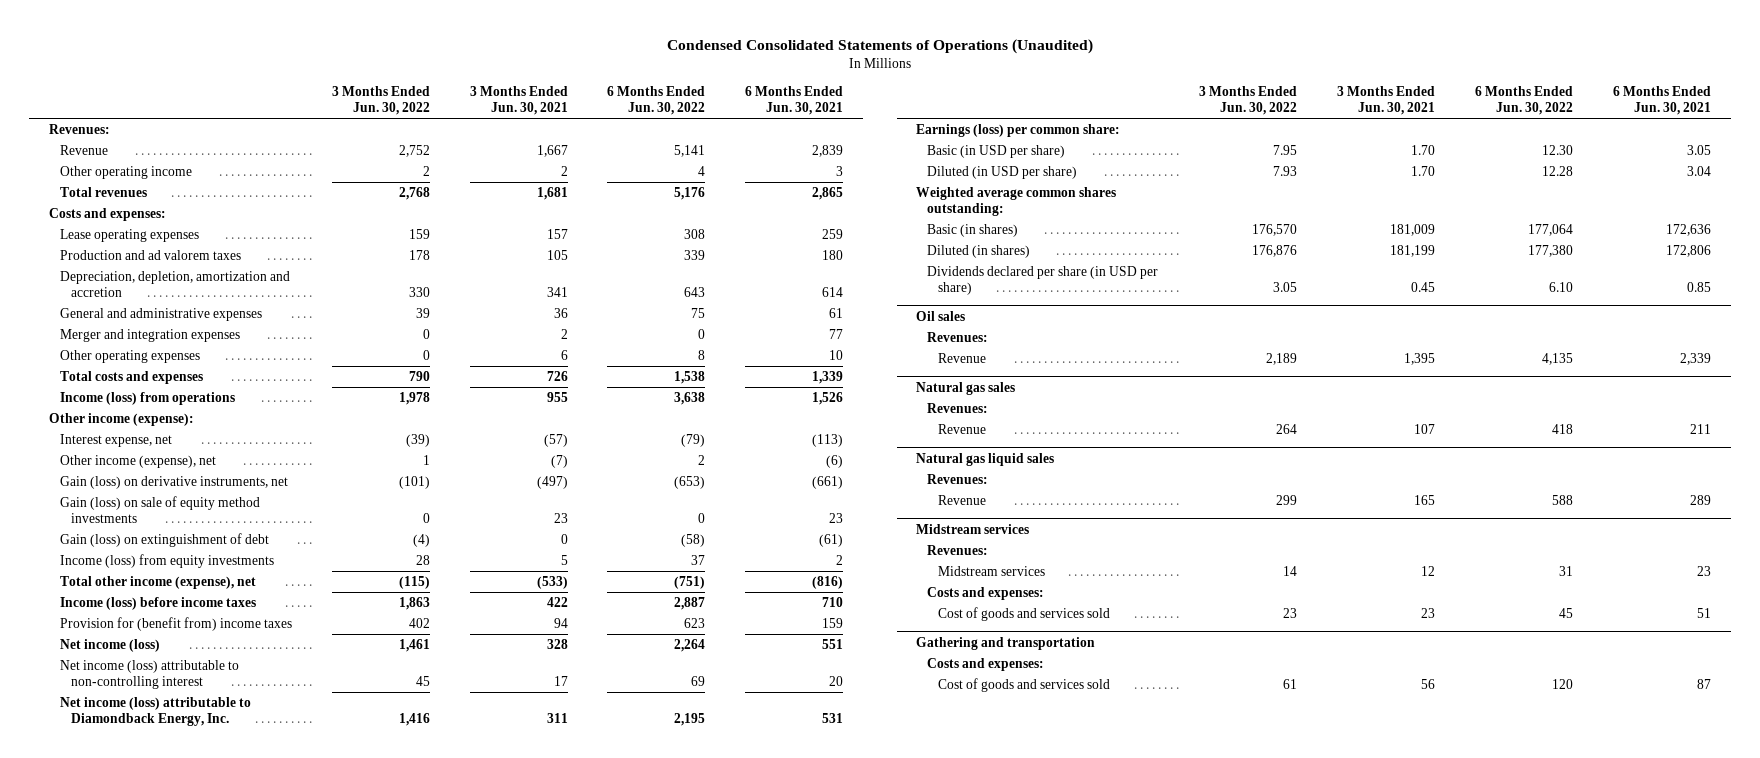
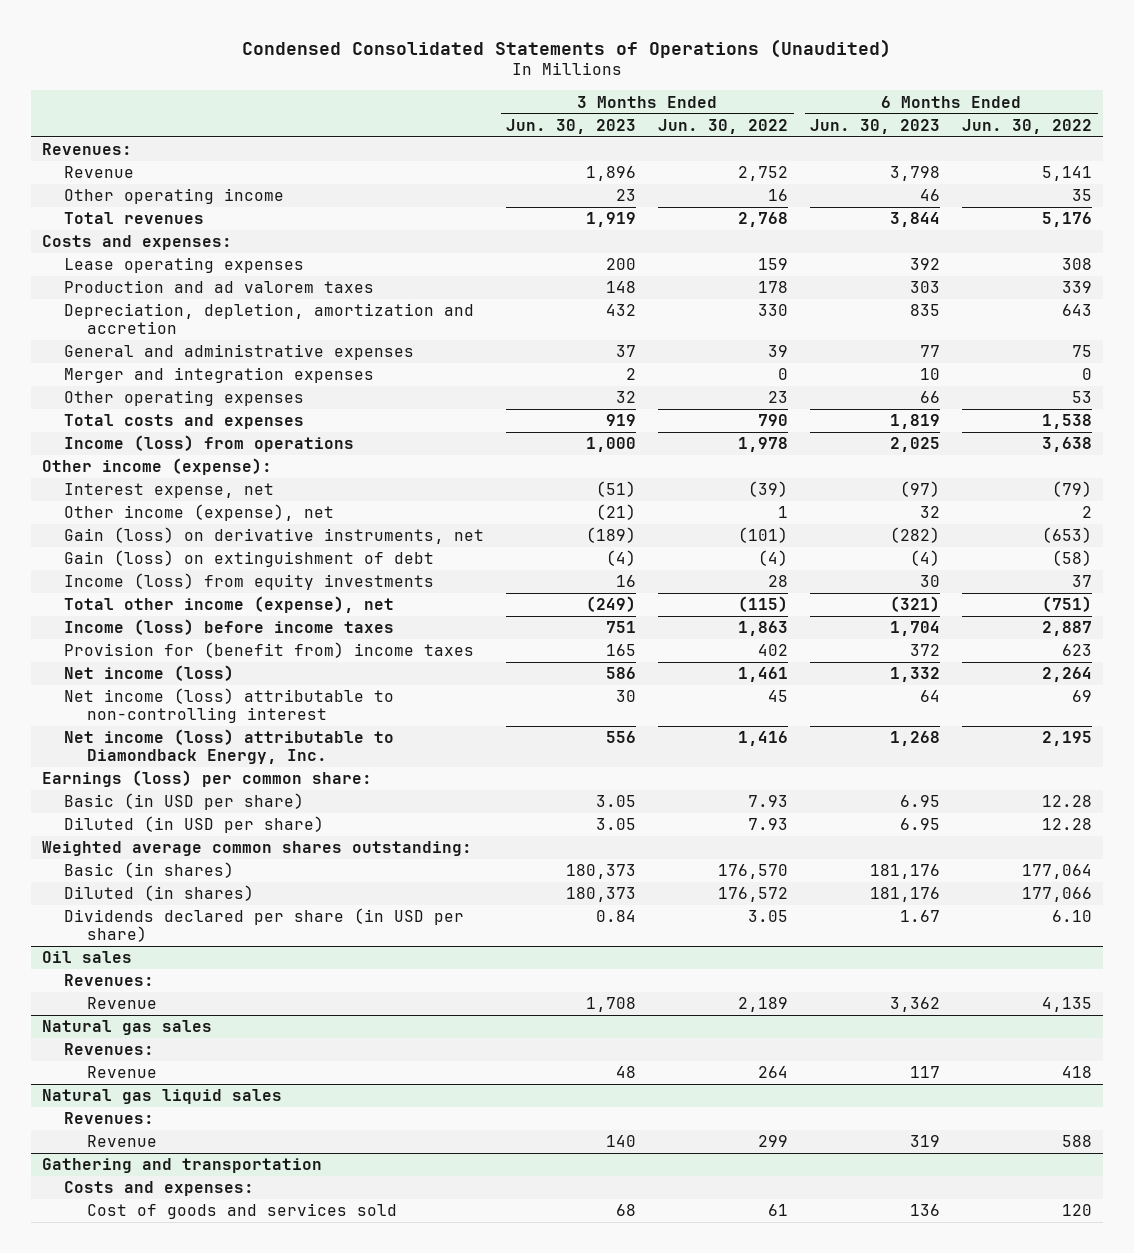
- | 3 Months Ended Jun. 30, 2022 | 3 Months Ended Jun. 30, 2021 | 6 Months Ended Jun. 30, 2022 | 6 Months Ended Jun. 30, 2021
+ | 3 Months Ended Jun. 30, 2023 | 3 Months Ended Jun. 30, 2022 | 6 Months Ended Jun. 30, 2023 | 6 Months Ended Jun. 30, 2022
- Other operating income | 2 | 2 | 4 | 3
+ Other operating income | 23 | 16 | 46 | 35
- Other operating expenses | 0 | 6 | 8 | 10
+ Other operating expenses | 32 | 23 | 66 | 53
- Gain (loss) on sale of equity method investments | 0 | 23 | 0 | 23
- Basic (in USD per share) | 7.95 | 1.70 | 12.30 | 3.05
+ Basic (in USD per share) | 3.05 | 7.93 | 6.95 | 12.28
- Diluted (in shares) | 176,876 | 181,199 | 177,380 | 172,806
+ Diluted (in shares) | 180,373 | 176,572 | 181,176 | 177,066
- Midstream services
- Revenues:
- Midstream services | 14 | 12 | 31 | 23
- Costs and expenses:
- Cost of goods and services sold | 23 | 23 | 45 | 51

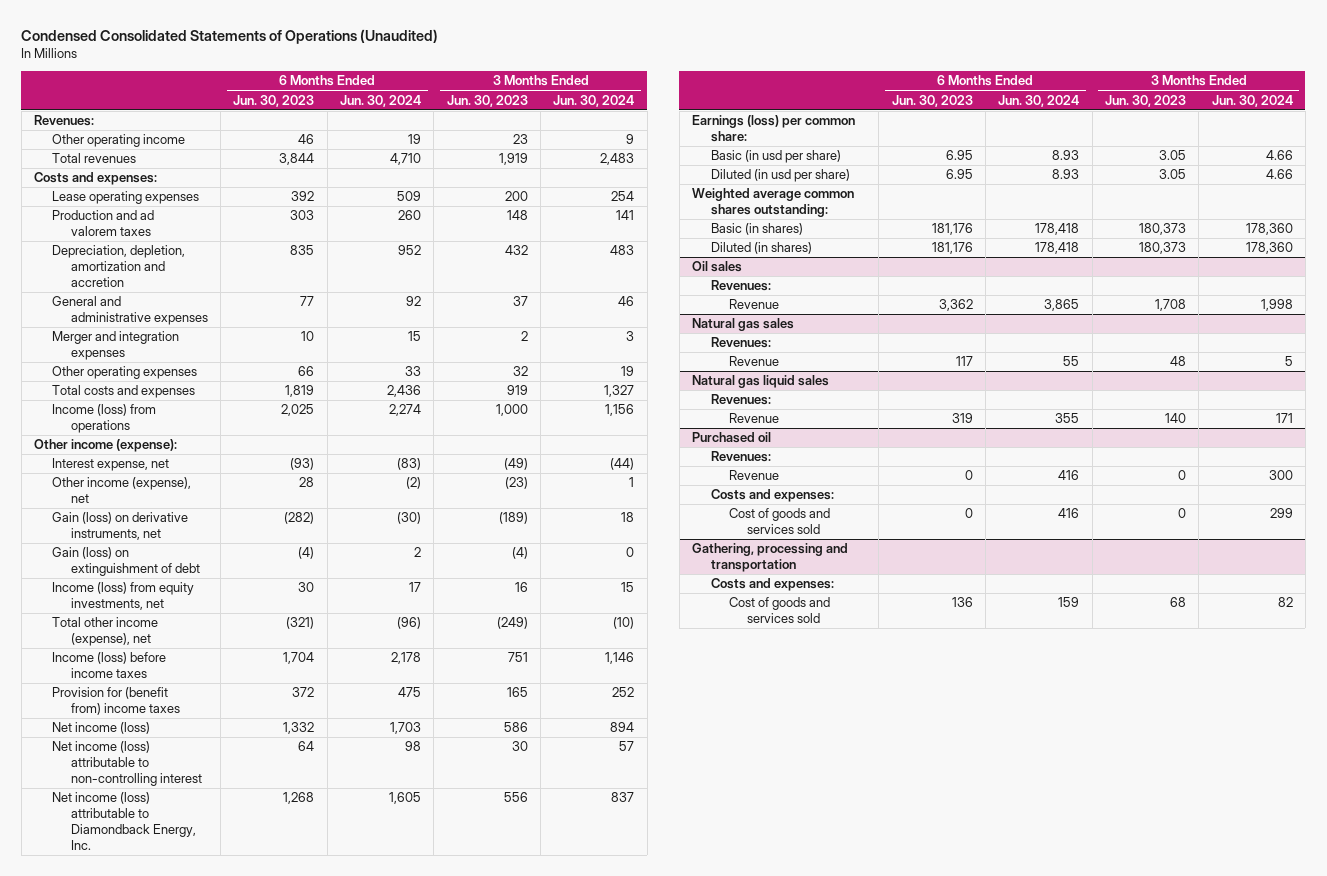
- | 3 Months Ended Jun. 30, 2023 | 3 Months Ended Jun. 30, 2022 | 6 Months Ended Jun. 30, 2023 | 6 Months Ended Jun. 30, 2022
+ | 6 Months Ended Jun. 30, 2023 | 6 Months Ended Jun. 30, 2024 | 3 Months Ended Jun. 30, 2023 | 3 Months Ended Jun. 30, 2024
- Revenue | 1,896 | 2,752 | 3,798 | 5,141
- Interest expense, net | (51) | (39) | (97) | (79)
- Other income (expense), net | (21) | 1 | 32 | 2
+ Interest expense, net | (93) | (83) | (49) | (44)
+ Other income (expense), net | 28 | (2) | (23) | 1
- Income (loss) from equity investments | 16 | 28 | 30 | 37
+ Income (loss) from equity investments, net | 30 | 17 | 16 | 15
- Basic (in USD per share) | 3.05 | 7.93 | 6.95 | 12.28
- Diluted (in USD per share) | 3.05 | 7.93 | 6.95 | 12.28
+ Basic (in usd per share) | 6.95 | 8.93 | 3.05 | 4.66
+ Diluted (in usd per share) | 6.95 | 8.93 | 3.05 | 4.66
- Dividends declared per share (in USD per share) | 0.84 | 3.05 | 1.67 | 6.10
- Gathering and transportation
+ Purchased oil
+ Revenues:
+ Revenue | 0 | 416 | 0 | 300
+ Cost of goods and services sold | 0 | 416 | 0 | 299
+ Gathering, processing and transportation
+ Costs and expenses:

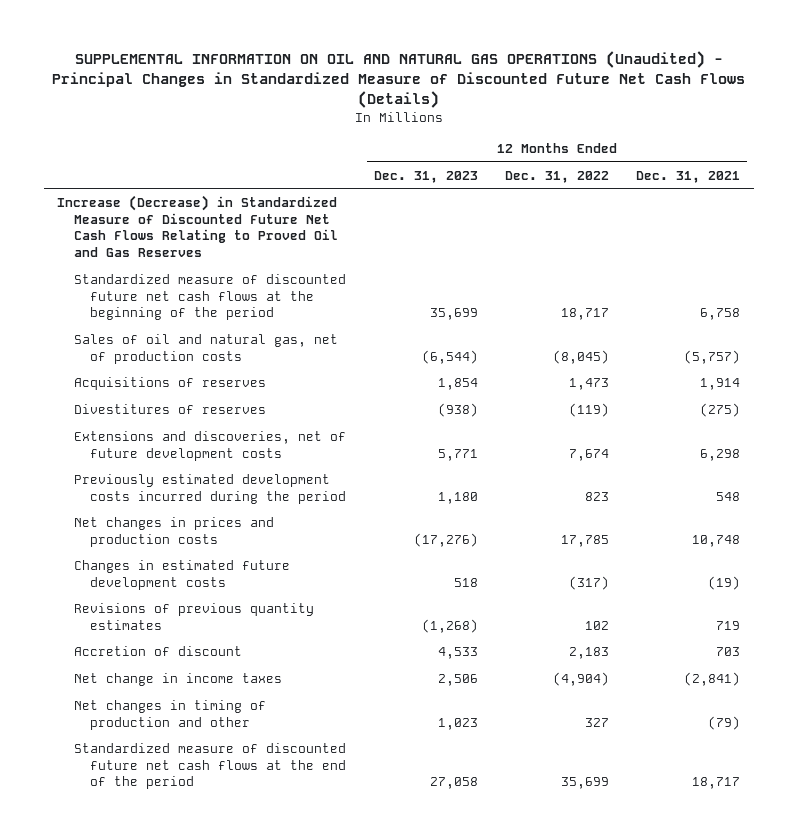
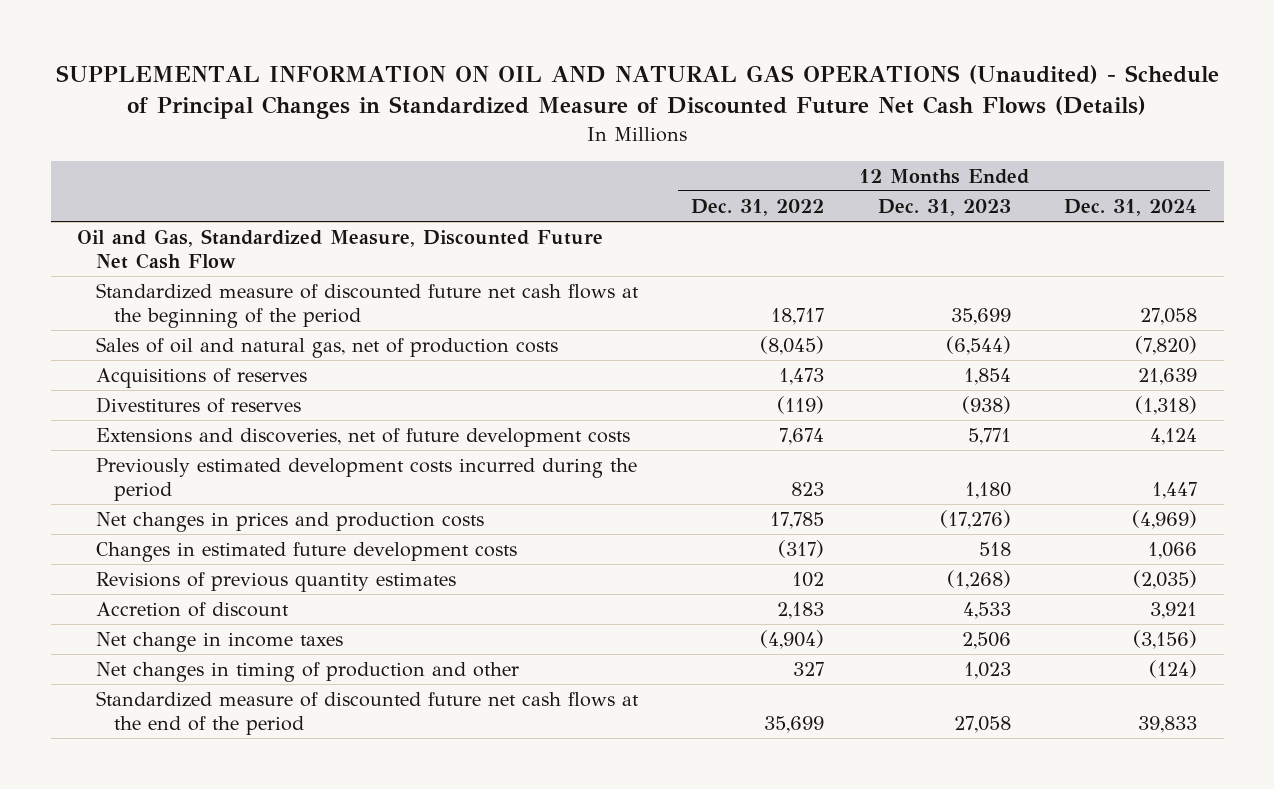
- SUPPLEMENTAL INFORMATION ON OIL AND NATURAL GAS OPERATIONS (Unaudited) - Principal Changes in Standardized Measure of Discounted Future Net Cash Flows (Details)
+ SUPPLEMENTAL INFORMATION ON OIL AND NATURAL GAS OPERATIONS (Unaudited) - Schedule of Principal Changes in Standardized Measure of Discounted Future Net Cash Flows (Details)
- | 12 Months Ended Dec. 31, 2023 | 12 Months Ended Dec. 31, 2022 | 12 Months Ended Dec. 31, 2021
+ | 12 Months Ended Dec. 31, 2022 | 12 Months Ended Dec. 31, 2023 | 12 Months Ended Dec. 31, 2024
- Increase (Decrease) in Standardized Measure of Discounted Future Net Cash Flows Relating to Proved Oil and Gas Reserves
+ Oil and Gas, Standardized Measure, Discounted Future Net Cash Flow

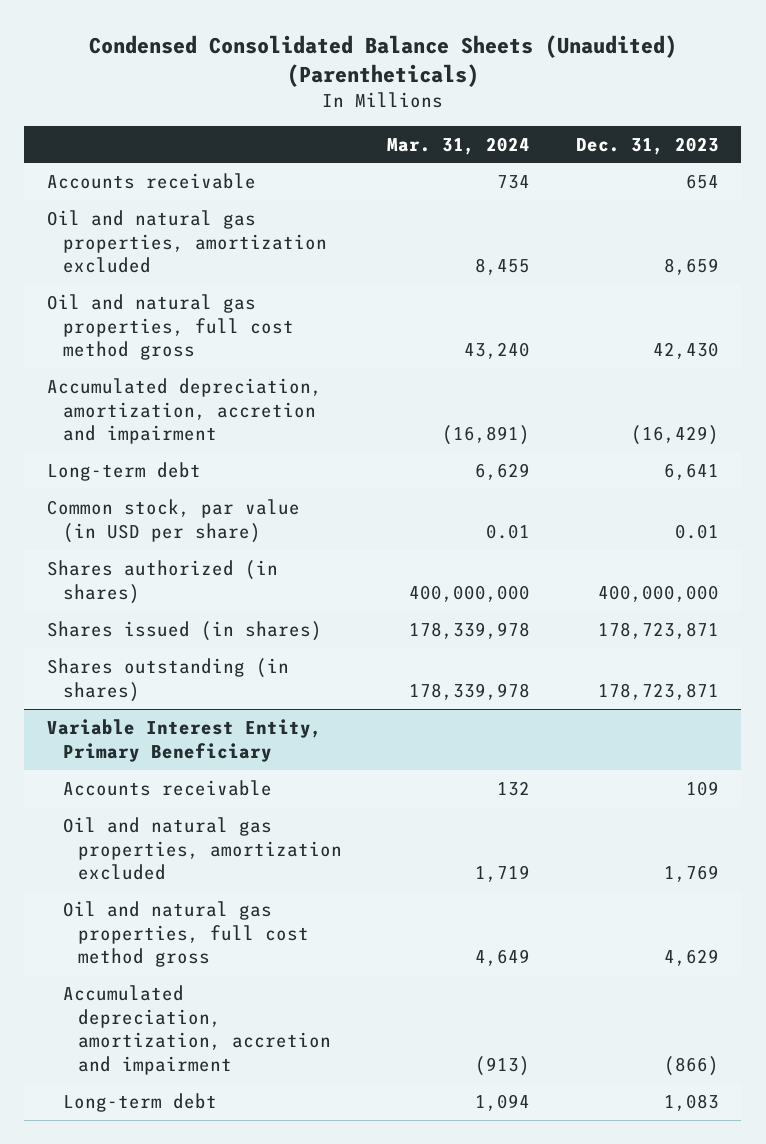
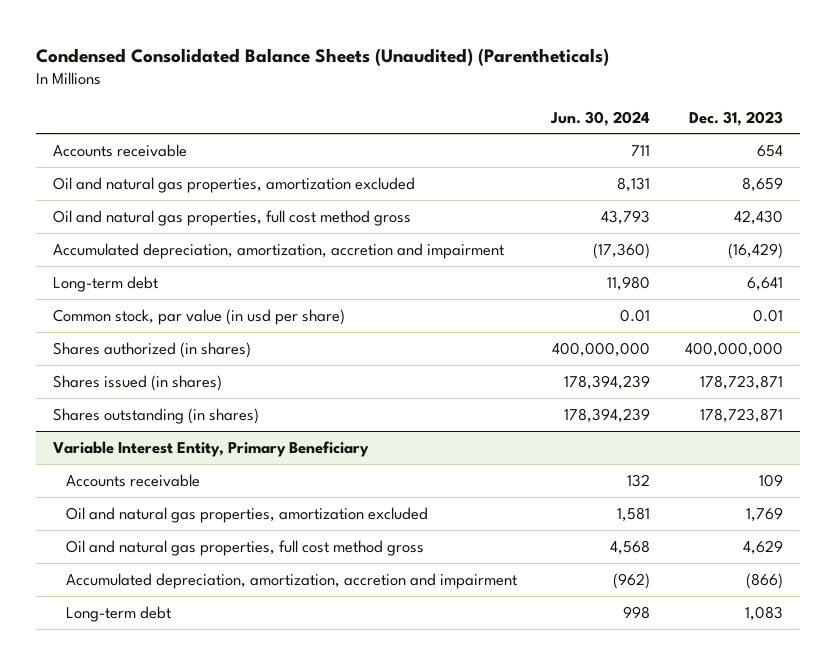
- | Mar. 31, 2024 | Dec. 31, 2023
+ | Jun. 30, 2024 | Dec. 31, 2023
- Common stock, par value (in USD per share) | 0.01 | 0.01
+ Common stock, par value (in usd per share) | 0.01 | 0.01

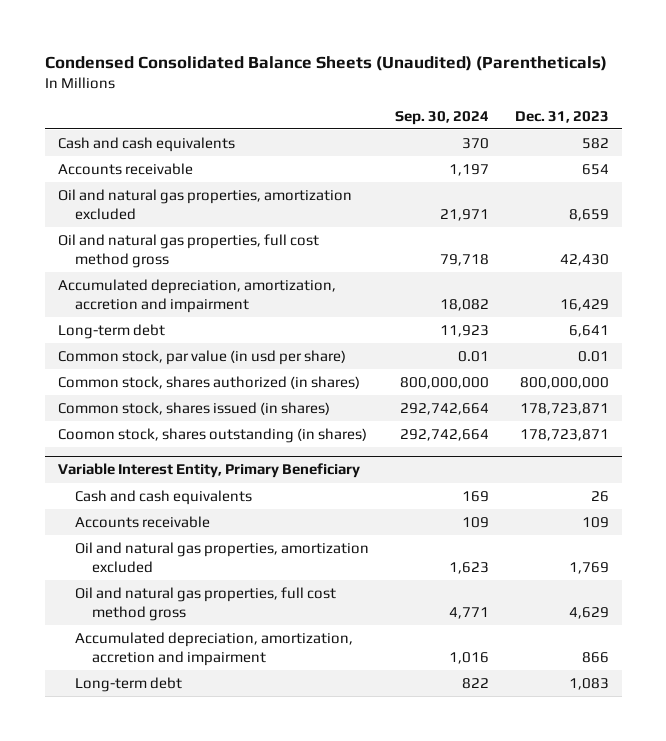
- | Jun. 30, 2024 | Dec. 31, 2023
+ | Sep. 30, 2024 | Dec. 31, 2023
+ Cash and cash equivalents | 370 | 582
- Accumulated depreciation, amortization, accretion and impairment | (17,360) | (16,429)
+ Accumulated depreciation, amortization, accretion and impairment | 18,082 | 16,429
- Shares authorized (in shares) | 400,000,000 | 400,000,000
- Shares issued (in shares) | 178,394,239 | 178,723,871
- Shares outstanding (in shares) | 178,394,239 | 178,723,871
+ Common stock, shares authorized (in shares) | 800,000,000 | 800,000,000
+ Common stock, shares issued (in shares) | 292,742,664 | 178,723,871
+ Coomon stock, shares outstanding (in shares) | 292,742,664 | 178,723,871
@ Variable Interest Entity, Primary Beneficiary
+ Cash and cash equivalents | 169 | 26
- Accumulated depreciation, amortization, accretion and impairment | (962) | (866)
+ Accumulated depreciation, amortization, accretion and impairment | 1,016 | 866

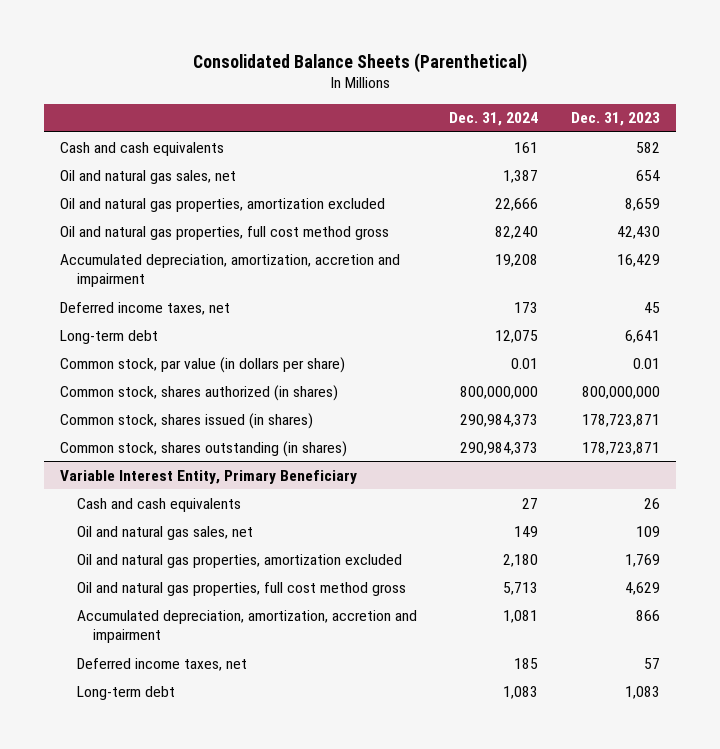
- Condensed Consolidated Balance Sheets (Unaudited) (Parentheticals)
+ Consolidated Balance Sheets (Parenthetical)
- | Sep. 30, 2024 | Dec. 31, 2023
+ | Dec. 31, 2024 | Dec. 31, 2023
- Accounts receivable | 1,197 | 654
+ Oil and natural gas sales, net | 1,387 | 654
+ Deferred income taxes, net | 173 | 45
- Common stock, par value (in usd per share) | 0.01 | 0.01
+ Common stock, par value (in dollars per share) | 0.01 | 0.01
- Coomon stock, shares outstanding (in shares) | 292,742,664 | 178,723,871
+ Common stock, shares outstanding (in shares) | 290,984,373 | 178,723,871
@ Variable Interest Entity, Primary Beneficiary
- Accounts receivable | 109 | 109
+ Oil and natural gas sales, net | 149 | 109
+ Deferred income taxes, net | 185 | 57

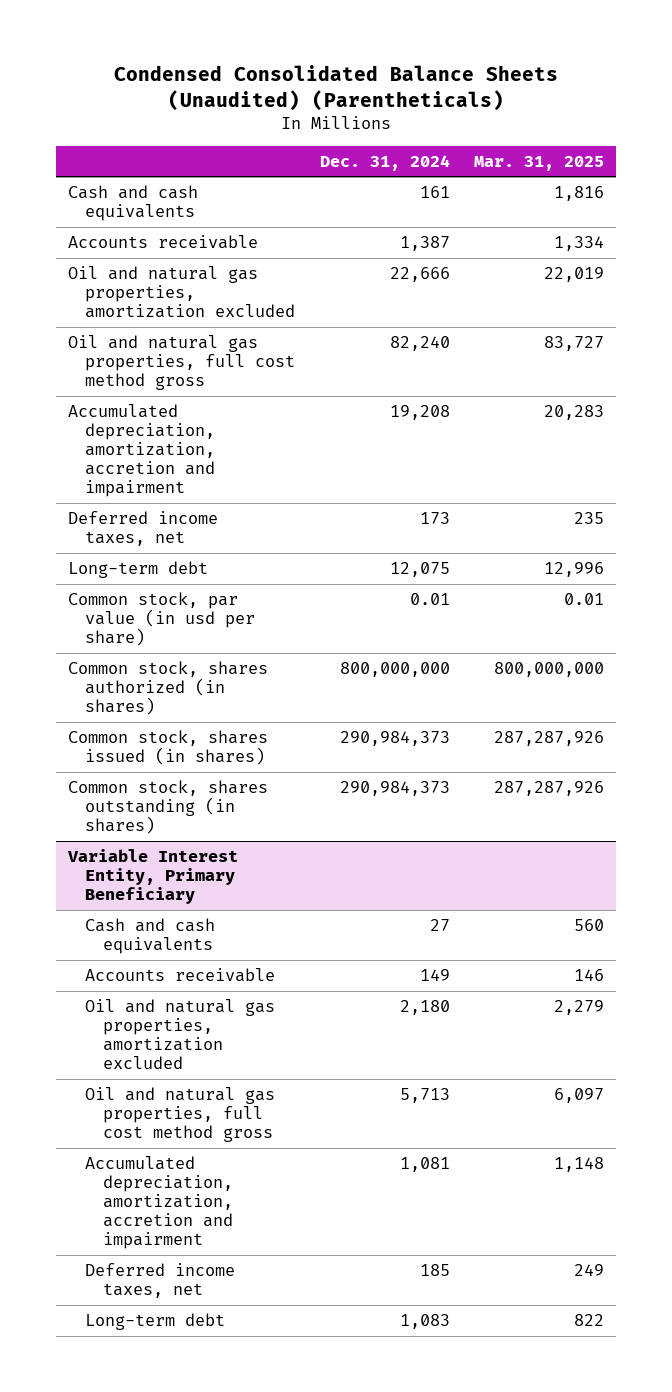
- Consolidated Balance Sheets (Parenthetical)
+ Condensed Consolidated Balance Sheets (Unaudited) (Parentheticals)
- | Dec. 31, 2024 | Dec. 31, 2023
+ | Dec. 31, 2024 | Mar. 31, 2025
- Oil and natural gas sales, net | 1,387 | 654
+ Accounts receivable | 1,387 | 1,334
- Common stock, par value (in dollars per share) | 0.01 | 0.01
+ Common stock, par value (in usd per share) | 0.01 | 0.01
@ Variable Interest Entity, Primary Beneficiary
- Oil and natural gas sales, net | 149 | 109
+ Accounts receivable | 149 | 146

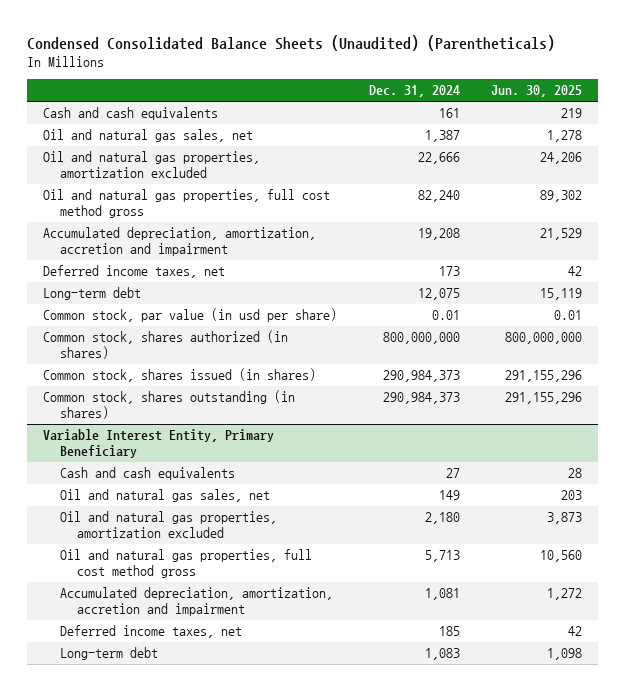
- | Dec. 31, 2024 | Mar. 31, 2025
+ | Dec. 31, 2024 | Jun. 30, 2025
- Accounts receivable | 1,387 | 1,334
+ Oil and natural gas sales, net | 1,387 | 1,278
@ Variable Interest Entity, Primary Beneficiary
- Accounts receivable | 149 | 146
+ Oil and natural gas sales, net | 149 | 203

